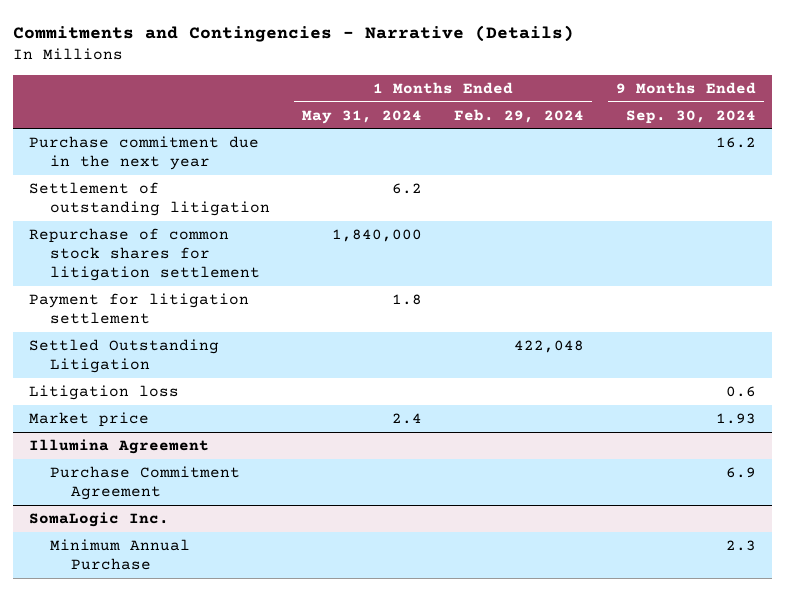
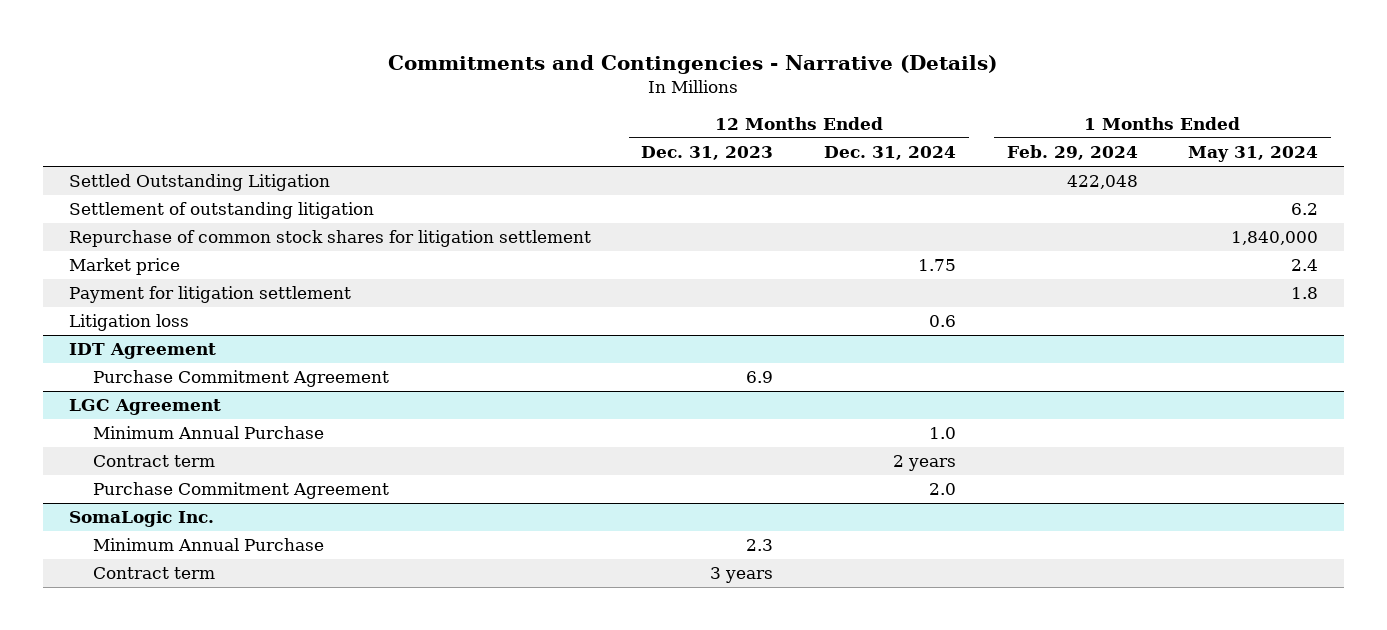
- | 1 Months Ended May 31, 2024 | 1 Months Ended Feb. 29, 2024 | 9 Months Ended Sep. 30, 2024
+ | 12 Months Ended Dec. 31, 2023 | 12 Months Ended Dec. 31, 2024 | 1 Months Ended Feb. 29, 2024 | 1 Months Ended May 31, 2024
- Purchase commitment due in the next year | | | 16.2
moved up: Settled Outstanding Litigation | | | 422,048 |
moved up: Market price | | 1.75 | | 2.4
- Illumina Agreement
- Purchase Commitment Agreement | | | 6.9
+ IDT Agreement
+ Purchase Commitment Agreement | 6.9 | | |
+ LGC Agreement
+ Minimum Annual Purchase | | 1.0 | |
+ Contract term | | 2 years | |
+ Purchase Commitment Agreement | | 2.0 | |
@ SomaLogic Inc.
+ Contract term | 3 years | | |

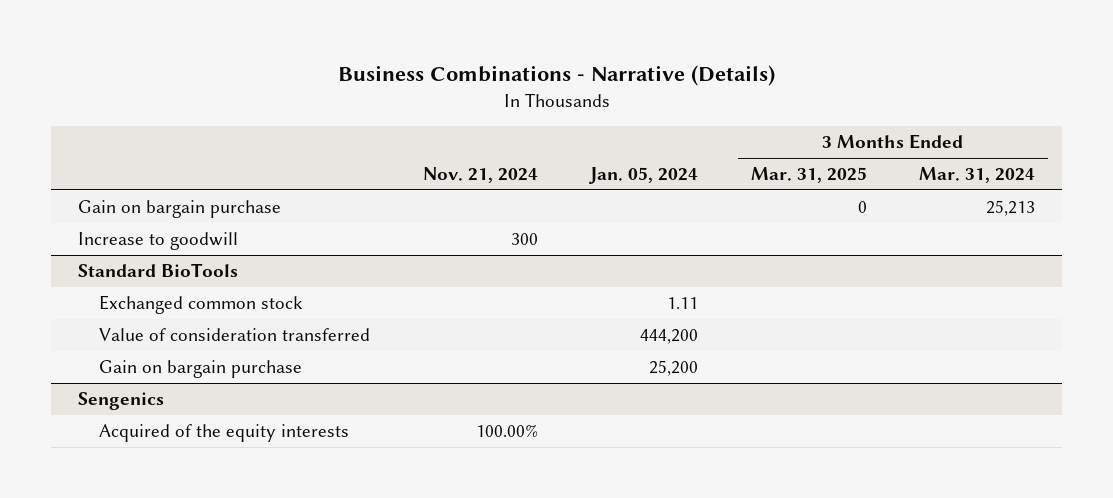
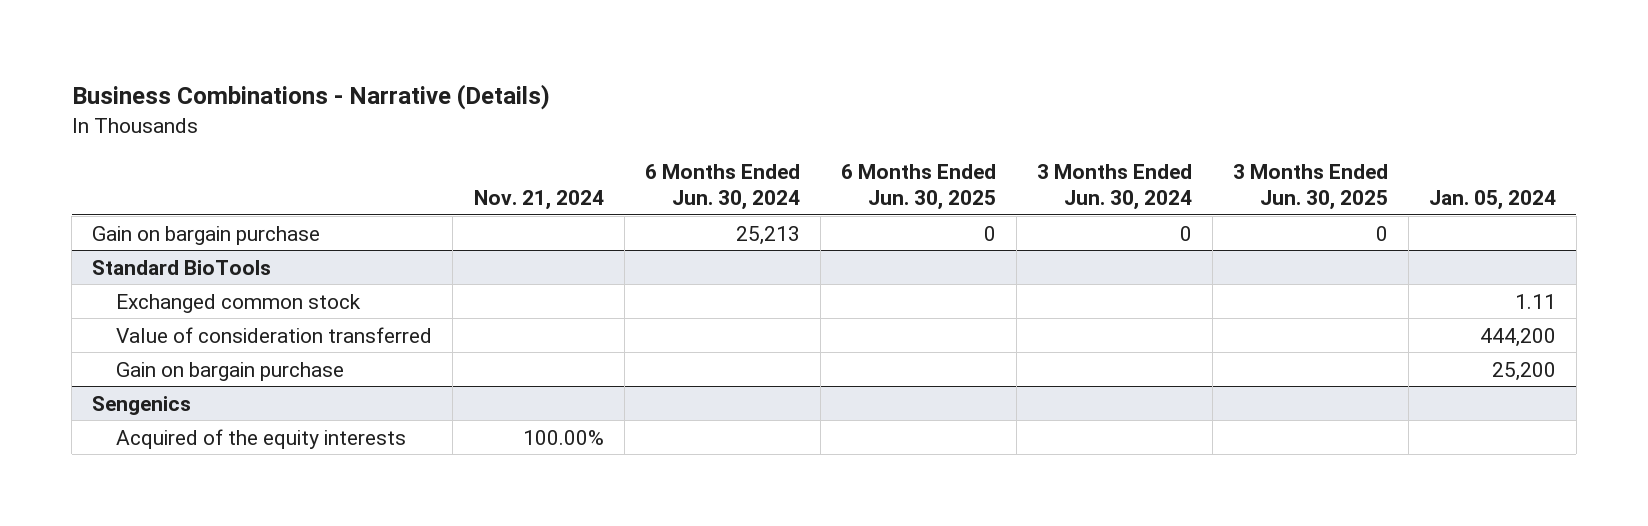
- | Nov. 21, 2024 | Jan. 05, 2024 | 3 Months Ended Mar. 31, 2025 | 3 Months Ended Mar. 31, 2024
+ | Nov. 21, 2024 | 6 Months Ended Jun. 30, 2024 | 6 Months Ended Jun. 30, 2025 | 3 Months Ended Jun. 30, 2024 | 3 Months Ended Jun. 30, 2025 | Jan. 05, 2024
- Increase to goodwill | 300 | | |

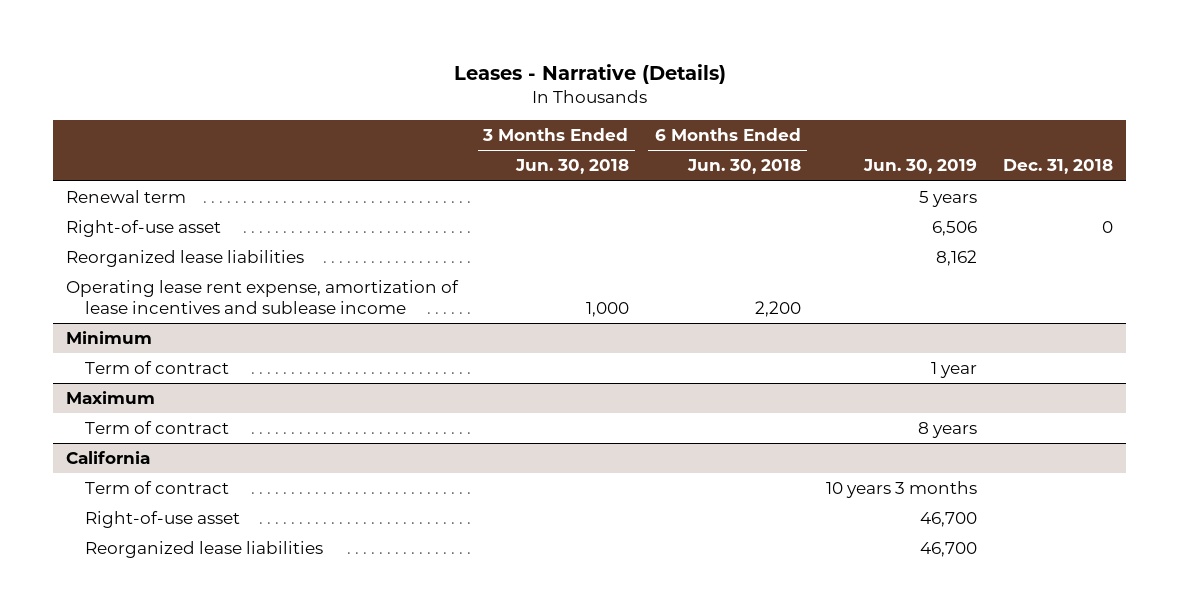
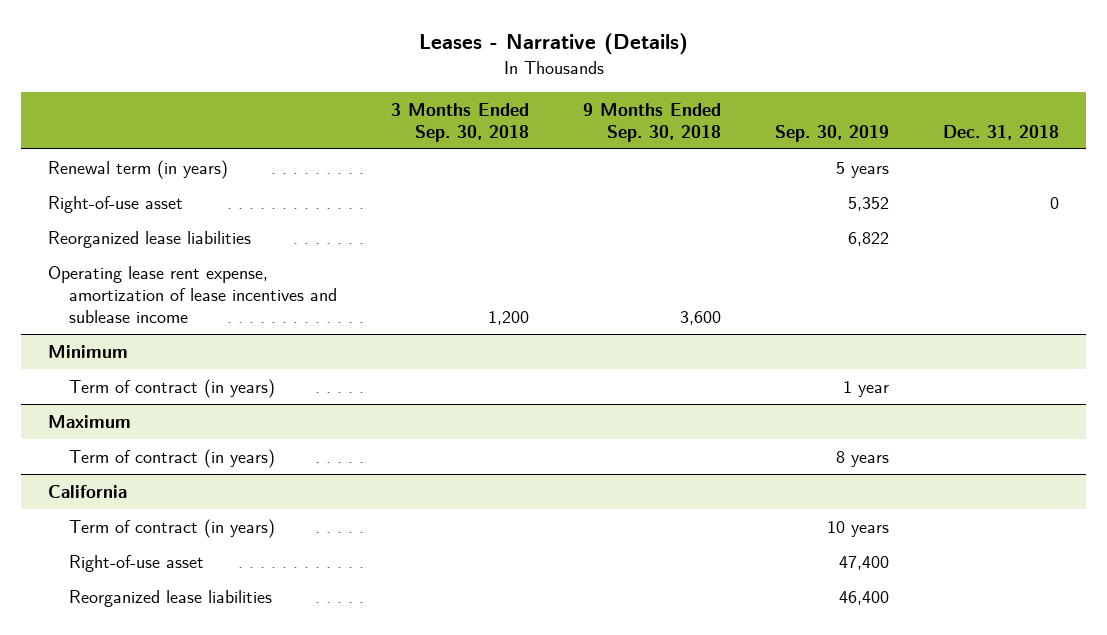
- | 3 Months Ended Jun. 30, 2018 | 6 Months Ended Jun. 30, 2018 | Jun. 30, 2019 | Dec. 31, 2018
+ | 3 Months Ended Sep. 30, 2018 | 9 Months Ended Sep. 30, 2018 | Sep. 30, 2019 | Dec. 31, 2018
- Renewal term | | | 5 years |
+ Renewal term (in years) | | | 5 years |
@ Minimum
- Term of contract | | | 1 year |
+ Term of contract (in years) | | | 1 year |
@ Maximum
- Term of contract | | | 8 years |
+ Term of contract (in years) | | | 8 years |
@ California
- Term of contract | | | 10 years 3 months |
+ Term of contract (in years) | | | 10 years |

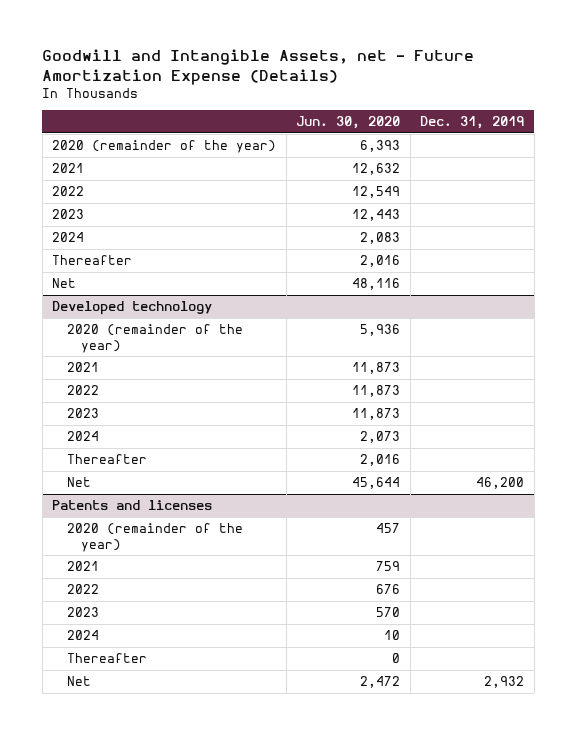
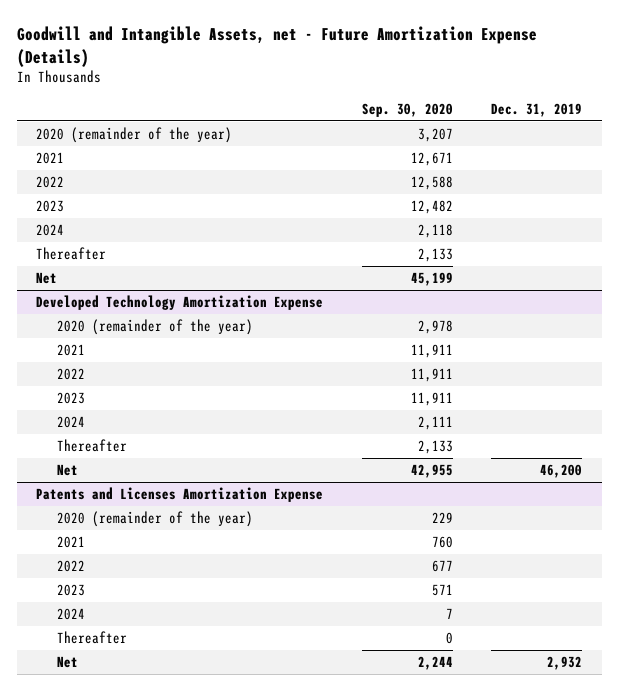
- | Jun. 30, 2020 | Dec. 31, 2019
+ | Sep. 30, 2020 | Dec. 31, 2019
- Developed technology
+ Developed Technology Amortization Expense
- Patents and licenses
+ Patents and Licenses Amortization Expense

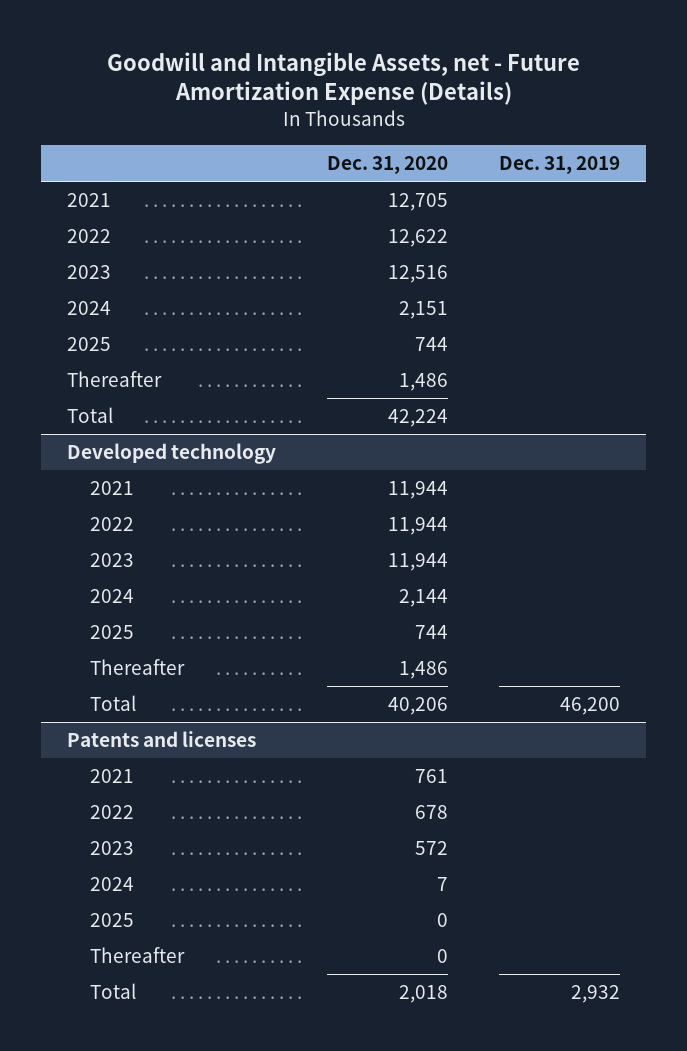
- | Sep. 30, 2020 | Dec. 31, 2019
+ | Dec. 31, 2020 | Dec. 31, 2019
- 2020 (remainder of the year) | 3,207 |
+ 2025 | 744 |
- Net | 45,199 |
- Developed Technology Amortization Expense
- 2020 (remainder of the year) | 2,978 |
+ Total | 42,224 |
+ Developed technology
+ 2025 | 744 |
- Net | 42,955 | 46,200
- Patents and Licenses Amortization Expense
- 2020 (remainder of the year) | 229 |
+ Total | 40,206 | 46,200
+ Patents and licenses
+ 2025 | 0 |
- Net | 2,244 | 2,932
+ Total | 2,018 | 2,932

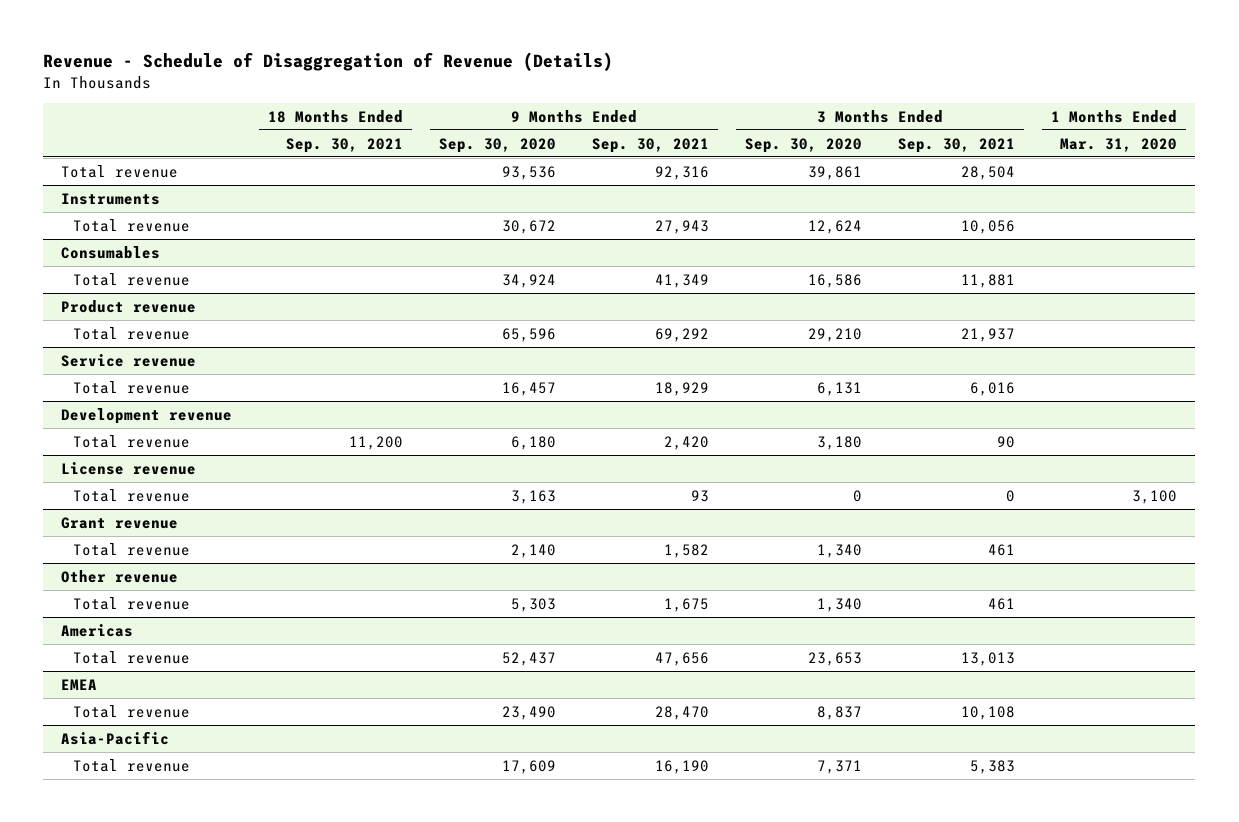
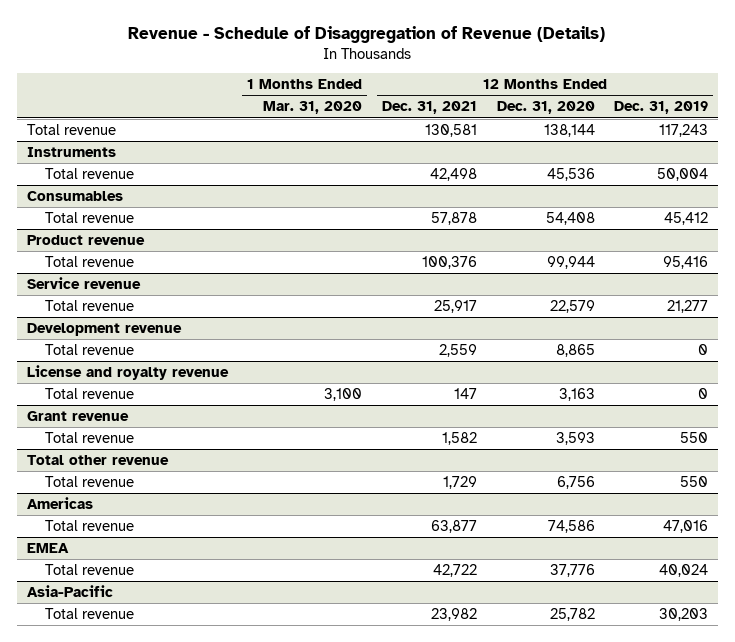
- | 18 Months Ended Sep. 30, 2021 | 9 Months Ended Sep. 30, 2020 | 9 Months Ended Sep. 30, 2021 | 3 Months Ended Sep. 30, 2020 | 3 Months Ended Sep. 30, 2021 | 1 Months Ended Mar. 31, 2020
+ | 1 Months Ended Mar. 31, 2020 | 12 Months Ended Dec. 31, 2021 | 12 Months Ended Dec. 31, 2020 | 12 Months Ended Dec. 31, 2019
- License revenue
+ License and royalty revenue
- Other revenue
+ Total other revenue

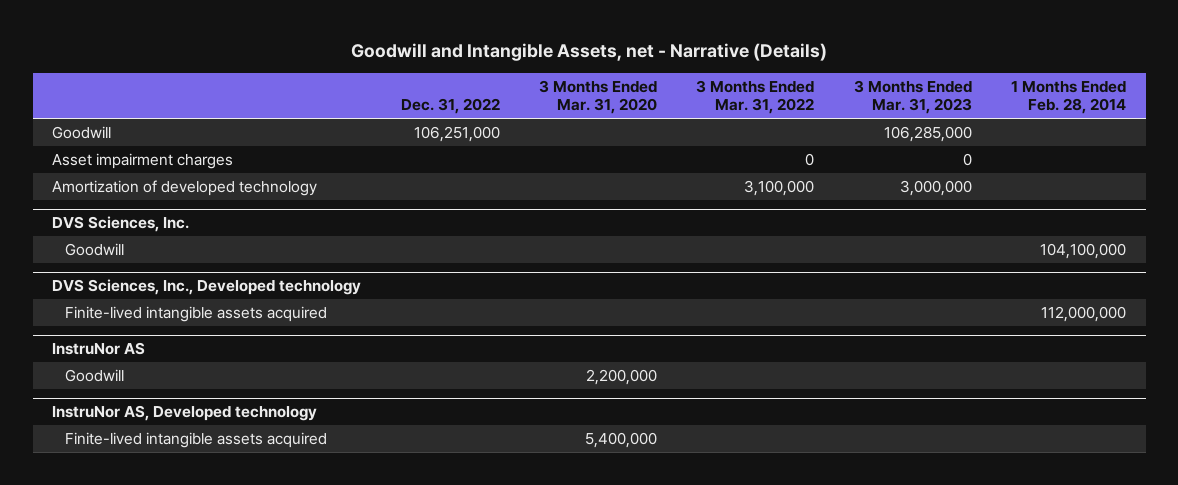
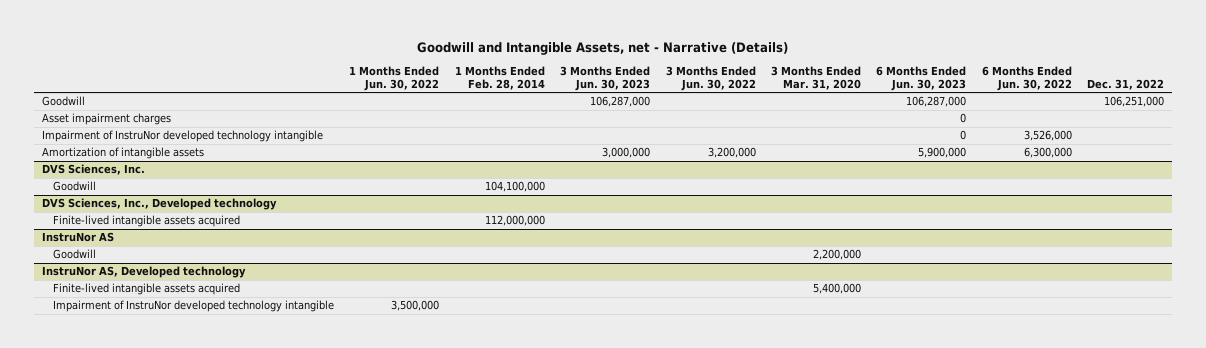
- | Dec. 31, 2022 | 3 Months Ended Mar. 31, 2020 | 3 Months Ended Mar. 31, 2022 | 3 Months Ended Mar. 31, 2023 | 1 Months Ended Feb. 28, 2014
+ | 1 Months Ended Jun. 30, 2022 | 1 Months Ended Feb. 28, 2014 | 3 Months Ended Jun. 30, 2023 | 3 Months Ended Jun. 30, 2022 | 3 Months Ended Mar. 31, 2020 | 6 Months Ended Jun. 30, 2023 | 6 Months Ended Jun. 30, 2022 | Dec. 31, 2022
- Amortization of developed technology | | | 3,100,000 | 3,000,000 |
+ Impairment of InstruNor developed technology intangible | | | | | | 0 | 3,526,000 |
+ Amortization of intangible assets | | | 3,000,000 | 3,200,000 | | 5,900,000 | 6,300,000 |
@ InstruNor AS, Developed technology
+ Impairment of InstruNor developed technology intangible | 3,500,000 | | | | | | |

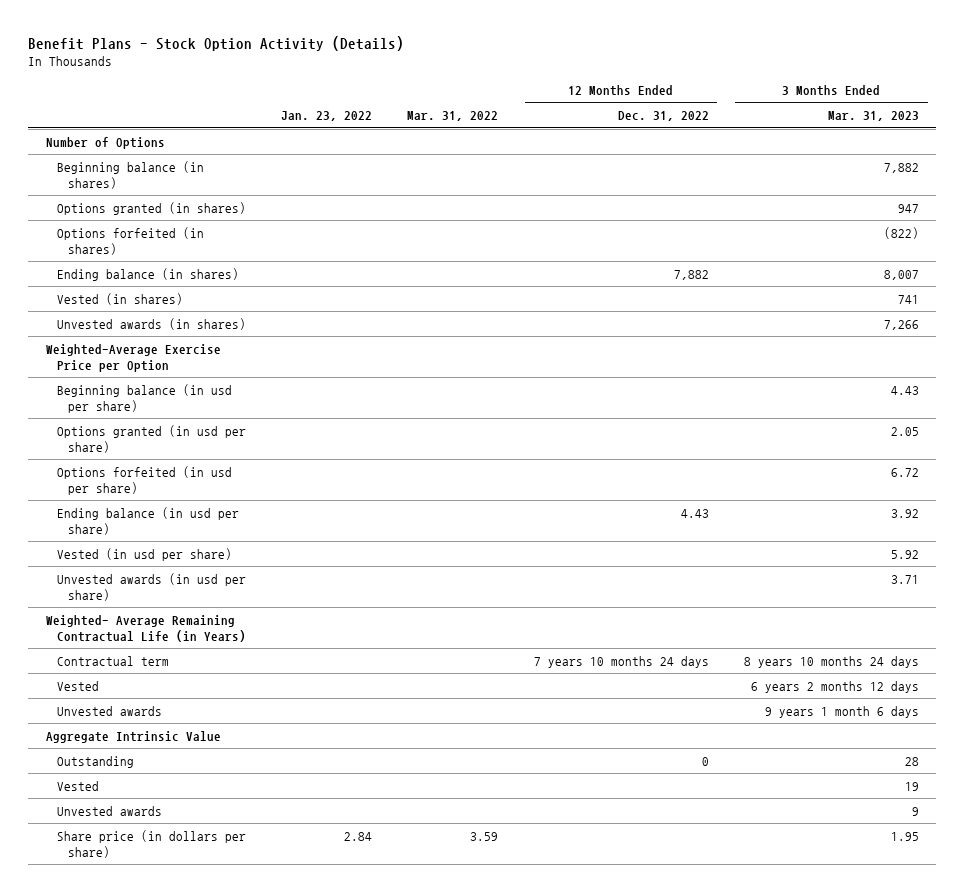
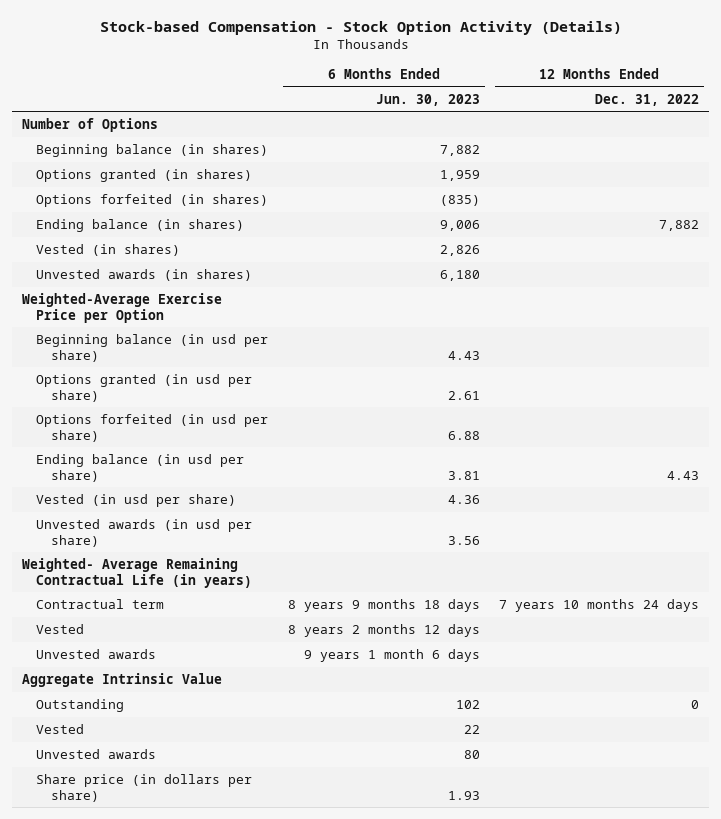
- Benefit Plans - Stock Option Activity (Details)
+ Stock-based Compensation - Stock Option Activity (Details)
- | Jan. 23, 2022 | Mar. 31, 2022 | 12 Months Ended Dec. 31, 2022 | 3 Months Ended Mar. 31, 2023
+ | 6 Months Ended Jun. 30, 2023 | 12 Months Ended Dec. 31, 2022
- Weighted- Average Remaining Contractual Life (in Years)
+ Weighted- Average Remaining Contractual Life (in years)

